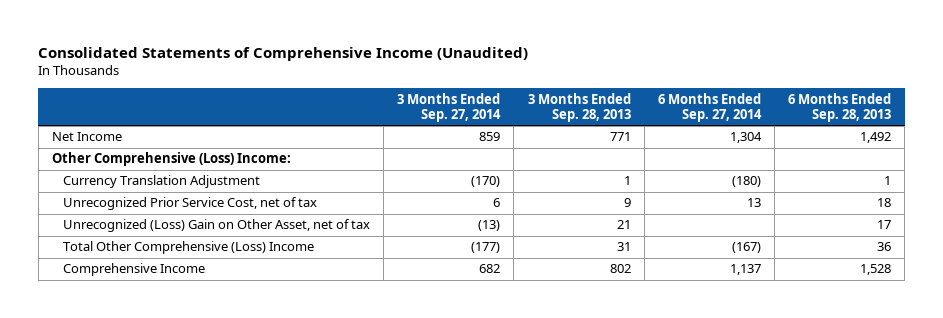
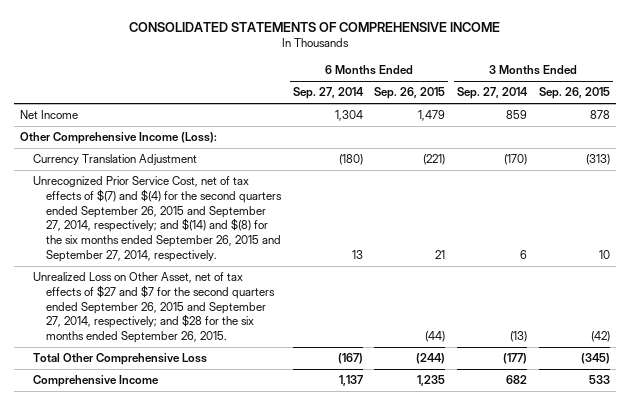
- Consolidated Statements of Comprehensive Income (Unaudited)
+ CONSOLIDATED STATEMENTS OF COMPREHENSIVE INCOME
- | 3 Months Ended Sep. 27, 2014 | 3 Months Ended Sep. 28, 2013 | 6 Months Ended Sep. 27, 2014 | 6 Months Ended Sep. 28, 2013
+ | 6 Months Ended Sep. 27, 2014 | 6 Months Ended Sep. 26, 2015 | 3 Months Ended Sep. 27, 2014 | 3 Months Ended Sep. 26, 2015
- Other Comprehensive (Loss) Income:
+ Other Comprehensive Income (Loss):
- Unrecognized Prior Service Cost, net of tax | 6 | 9 | 13 | 18
- Unrecognized (Loss) Gain on Other Asset, net of tax | (13) | 21 | | 17
- Total Other Comprehensive (Loss) Income | (177) | 31 | (167) | 36
+ Unrecognized Prior Service Cost, net of tax effects of $(7) and $(4) for the second quarters ended September 26, 2015 and September 27, 2014, respectively; and $(14) and $(8) for the six months ended September 26, 2015 and September 27, 2014, respectively. | 13 | 21 | 6 | 10
+ Unrealized Loss on Other Asset, net of tax effects of $27 and $7 for the second quarters ended September 26, 2015 and September 27, 2014, respectively; and $28 for the six months ended September 26, 2015. | | (44) | (13) | (42)
+ Total Other Comprehensive Loss | (167) | (244) | (177) | (345)

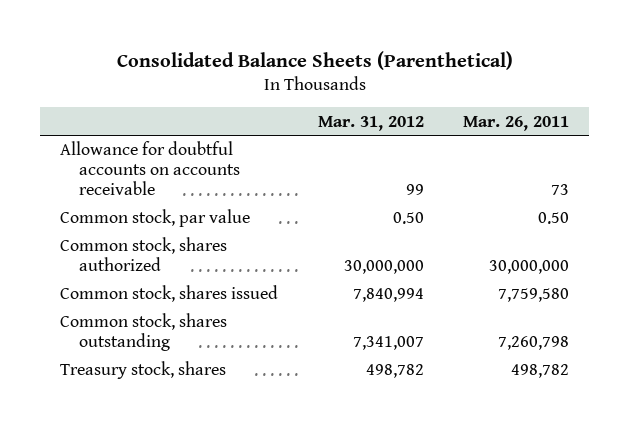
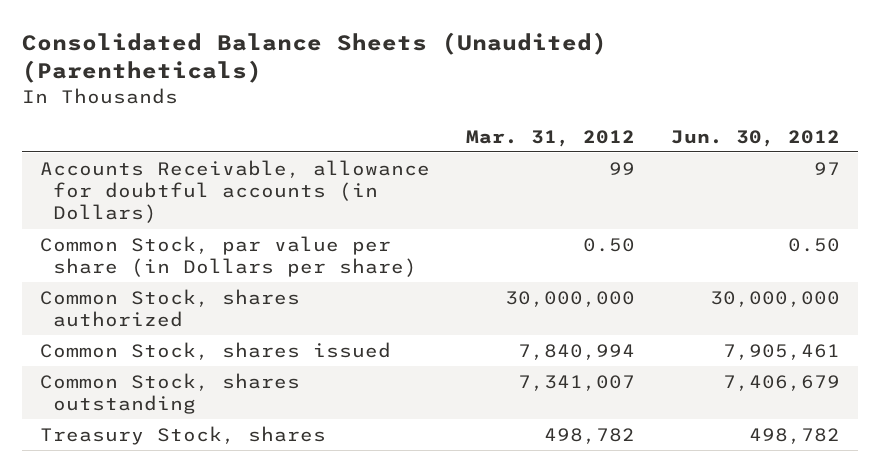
- Consolidated Balance Sheets (Parenthetical)
+ Consolidated Balance Sheets (Unaudited) (Parentheticals)
- | Mar. 31, 2012 | Mar. 26, 2011
+ | Mar. 31, 2012 | Jun. 30, 2012
- Allowance for doubtful accounts on accounts receivable | 99 | 73
- Common stock, par value | 0.50 | 0.50
- Common stock, shares authorized | 30,000,000 | 30,000,000
- Common stock, shares issued | 7,840,994 | 7,759,580
- Common stock, shares outstanding | 7,341,007 | 7,260,798
- Treasury stock, shares | 498,782 | 498,782
+ Accounts Receivable, allowance for doubtful accounts (in Dollars) | 99 | 97
+ Common Stock, par value per share (in Dollars per share) | 0.50 | 0.50
+ Common Stock, shares authorized | 30,000,000 | 30,000,000
+ Common Stock, shares issued | 7,840,994 | 7,905,461
+ Common Stock, shares outstanding | 7,341,007 | 7,406,679
+ Treasury Stock, shares | 498,782 | 498,782

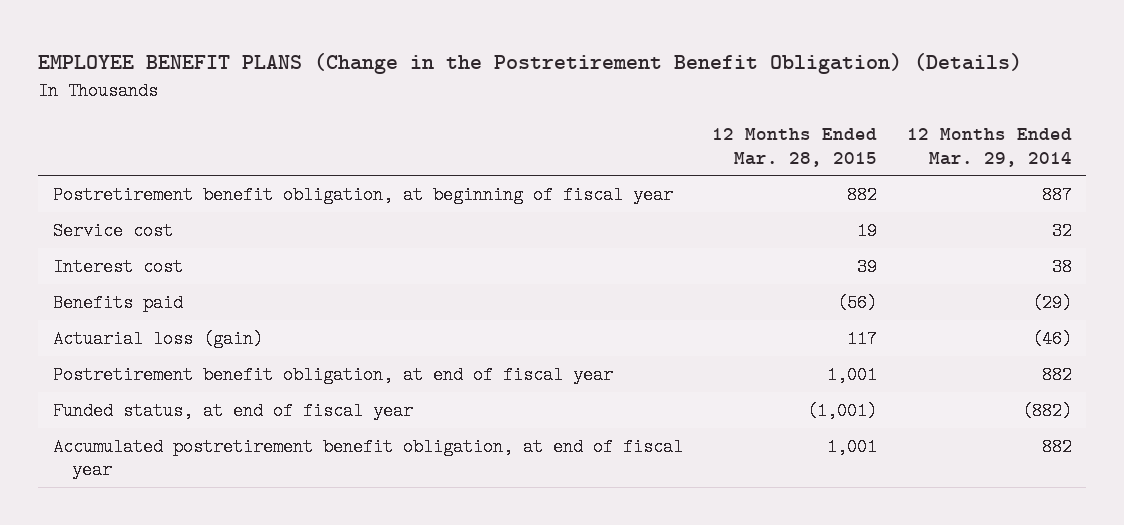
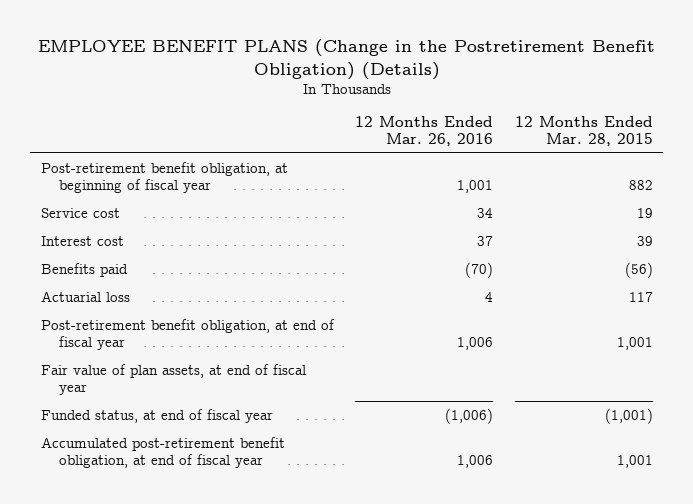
- | 12 Months Ended Mar. 28, 2015 | 12 Months Ended Mar. 29, 2014
+ | 12 Months Ended Mar. 26, 2016 | 12 Months Ended Mar. 28, 2015
- Postretirement benefit obligation, at beginning of fiscal year | 882 | 887
+ Post-retirement benefit obligation, at beginning of fiscal year | 1,001 | 882
- Actuarial loss (gain) | 117 | (46)
- Postretirement benefit obligation, at end of fiscal year | 1,001 | 882
+ Actuarial loss | 4 | 117
+ Post-retirement benefit obligation, at end of fiscal year | 1,006 | 1,001
+ Fair value of plan assets, at end of fiscal year
- Accumulated postretirement benefit obligation, at end of fiscal year | 1,001 | 882
+ Accumulated post-retirement benefit obligation, at end of fiscal year | 1,006 | 1,001

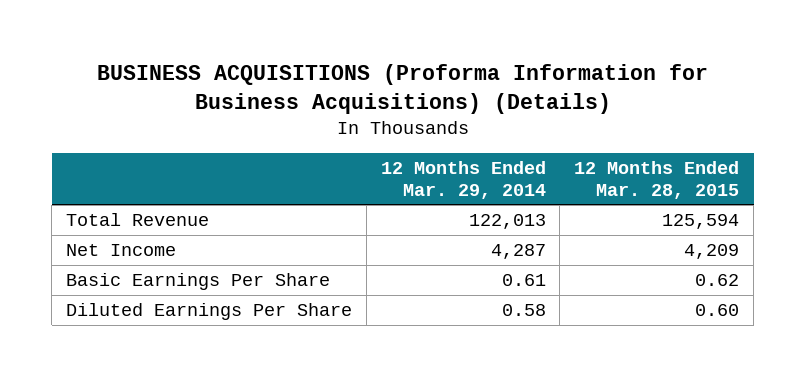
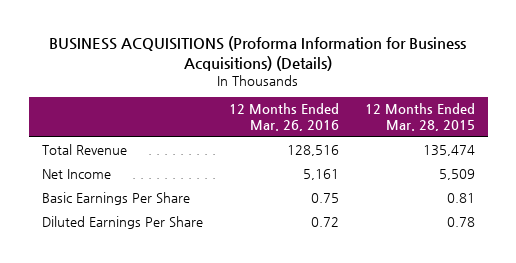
- | 12 Months Ended Mar. 29, 2014 | 12 Months Ended Mar. 28, 2015
+ | 12 Months Ended Mar. 26, 2016 | 12 Months Ended Mar. 28, 2015
- Total Revenue | 122,013 | 125,594
- Net Income | 4,287 | 4,209
- Basic Earnings Per Share | 0.61 | 0.62
- Diluted Earnings Per Share | 0.58 | 0.60
+ Total Revenue | 128,516 | 135,474
+ Net Income | 5,161 | 5,509
+ Basic Earnings Per Share | 0.75 | 0.81
+ Diluted Earnings Per Share | 0.72 | 0.78

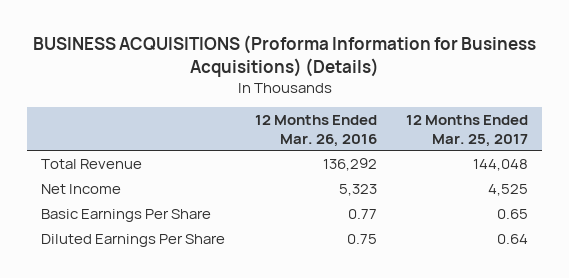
- | 12 Months Ended Mar. 26, 2016 | 12 Months Ended Mar. 28, 2015
+ | 12 Months Ended Mar. 26, 2016 | 12 Months Ended Mar. 25, 2017
- Total Revenue | 128,516 | 135,474
- Net Income | 5,161 | 5,509
- Basic Earnings Per Share | 0.75 | 0.81
- Diluted Earnings Per Share | 0.72 | 0.78
+ Total Revenue | 136,292 | 144,048
+ Net Income | 5,323 | 4,525
+ Basic Earnings Per Share | 0.77 | 0.65
+ Diluted Earnings Per Share | 0.75 | 0.64

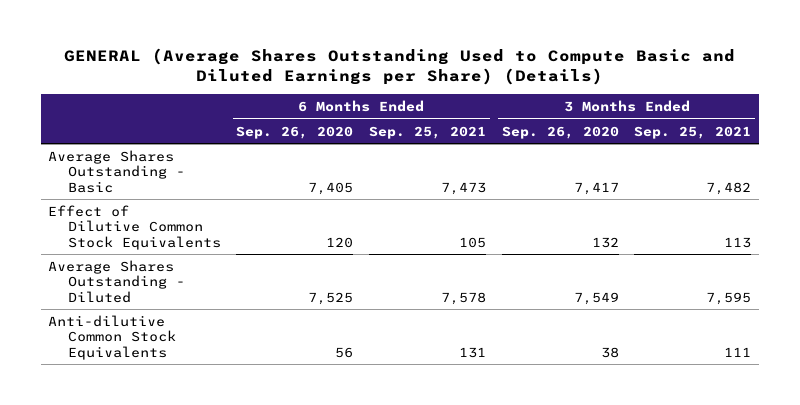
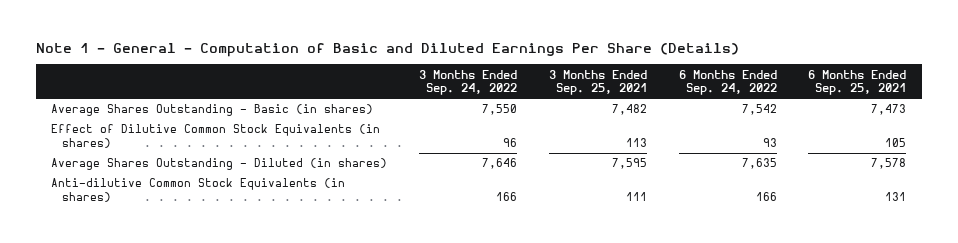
- GENERAL (Average Shares Outstanding Used to Compute Basic and Diluted Earnings per Share) (Details)
+ Note 1 - General - Computation of Basic and Diluted Earnings Per Share (Details)
- | 6 Months Ended Sep. 26, 2020 | 6 Months Ended Sep. 25, 2021 | 3 Months Ended Sep. 26, 2020 | 3 Months Ended Sep. 25, 2021
+ | 3 Months Ended Sep. 24, 2022 | 3 Months Ended Sep. 25, 2021 | 6 Months Ended Sep. 24, 2022 | 6 Months Ended Sep. 25, 2021
- Average Shares Outstanding - Basic | 7,405 | 7,473 | 7,417 | 7,482
- Effect of Dilutive Common Stock Equivalents | 120 | 105 | 132 | 113
- Average Shares Outstanding - Diluted | 7,525 | 7,578 | 7,549 | 7,595
- Anti-dilutive Common Stock Equivalents | 56 | 131 | 38 | 111
+ Average Shares Outstanding - Basic (in shares) | 7,550 | 7,482 | 7,542 | 7,473
+ Effect of Dilutive Common Stock Equivalents (in shares) | 96 | 113 | 93 | 105
+ Average Shares Outstanding - Diluted (in shares) | 7,646 | 7,595 | 7,635 | 7,578
+ Anti-dilutive Common Stock Equivalents (in shares) | 166 | 111 | 166 | 131

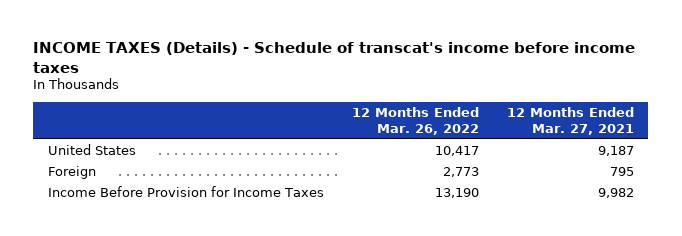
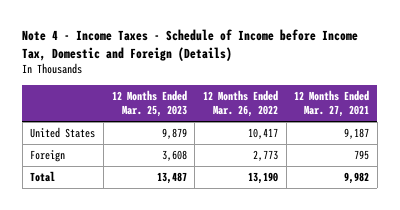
- INCOME TAXES (Details) - Schedule of transcat's income before income taxes
+ Note 4 - Income Taxes - Schedule of Income before Income Tax, Domestic and Foreign (Details)
- | 12 Months Ended Mar. 26, 2022 | 12 Months Ended Mar. 27, 2021
+ | 12 Months Ended Mar. 25, 2023 | 12 Months Ended Mar. 26, 2022 | 12 Months Ended Mar. 27, 2021
- Income Before Provision for Income Taxes | 13,190 | 9,982
+ Total | 13,487 | 13,190 | 9,982

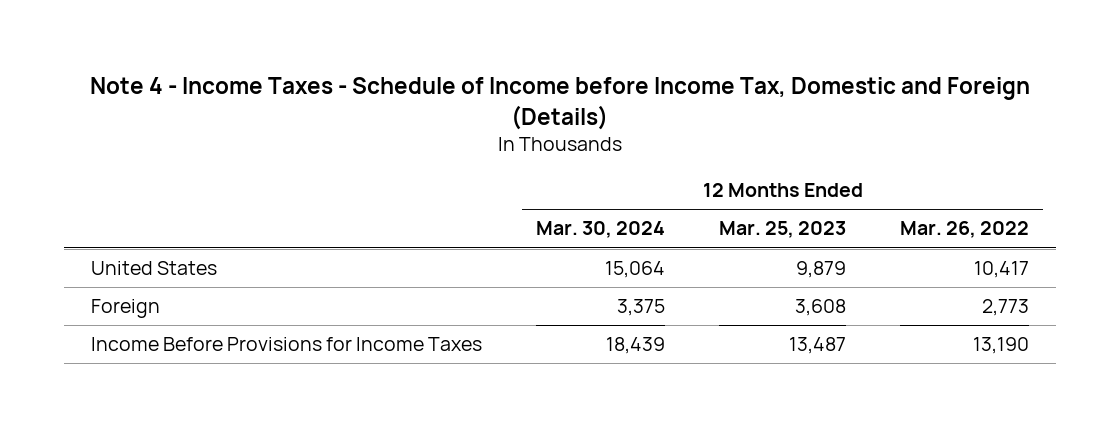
- | 12 Months Ended Mar. 25, 2023 | 12 Months Ended Mar. 26, 2022 | 12 Months Ended Mar. 27, 2021
+ | 12 Months Ended Mar. 30, 2024 | 12 Months Ended Mar. 25, 2023 | 12 Months Ended Mar. 26, 2022
- Total | 13,487 | 13,190 | 9,982
+ Income Before Provisions for Income Taxes | 18,439 | 13,487 | 13,190

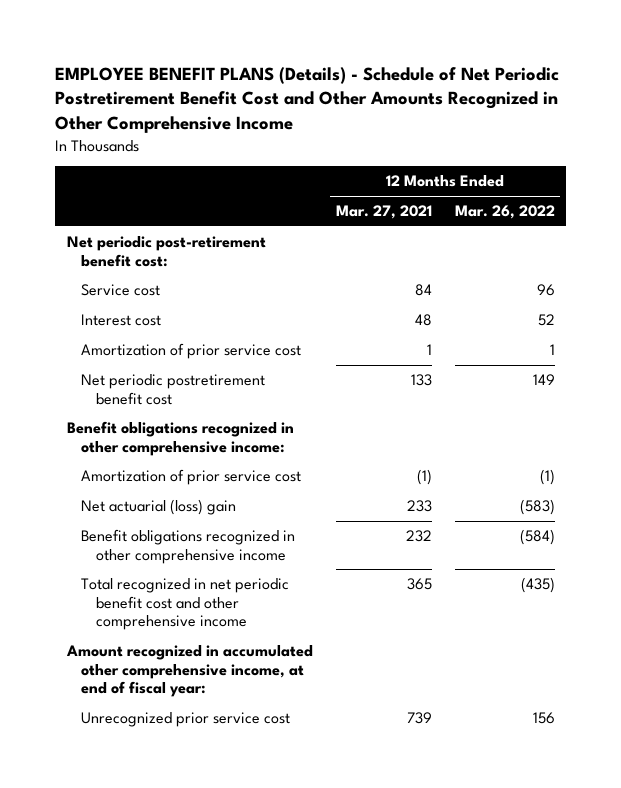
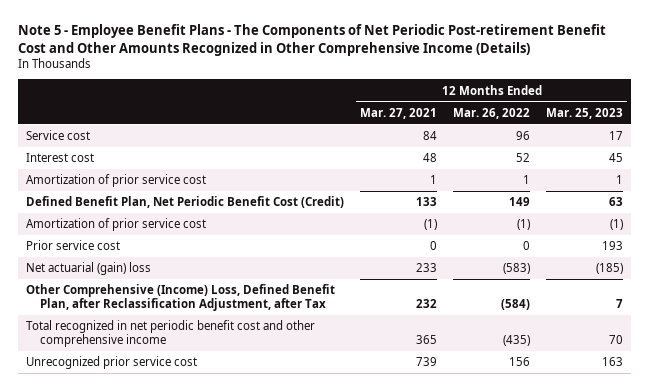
- EMPLOYEE BENEFIT PLANS (Details) - Schedule of Net Periodic Postretirement Benefit Cost and Other Amounts Recognized in Other Comprehensive Income
+ Note 5 - Employee Benefit Plans - The Components of Net Periodic Post-retirement Benefit Cost and Other Amounts Recognized in Other Comprehensive Income (Details)
- | 12 Months Ended Mar. 27, 2021 | 12 Months Ended Mar. 26, 2022
+ | 12 Months Ended Mar. 27, 2021 | 12 Months Ended Mar. 26, 2022 | 12 Months Ended Mar. 25, 2023
- Net periodic post-retirement benefit cost:
- Net periodic postretirement benefit cost | 133 | 149
- Benefit obligations recognized in other comprehensive income:
+ Defined Benefit Plan, Net Periodic Benefit Cost (Credit) | 133 | 149 | 63
- Net actuarial (loss) gain | 233 | (583)
- Benefit obligations recognized in other comprehensive income | 232 | (584)
+ Prior service cost | 0 | 0 | 193
+ Net actuarial (gain) loss | 233 | (583) | (185)
+ Other Comprehensive (Income) Loss, Defined Benefit Plan, after Reclassification Adjustment, after Tax | 232 | (584) | 7
- Amount recognized in accumulated other comprehensive income, at end of fiscal year:

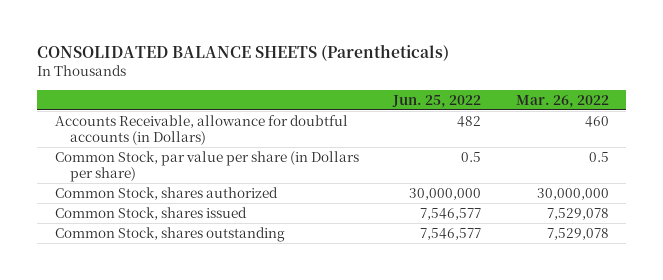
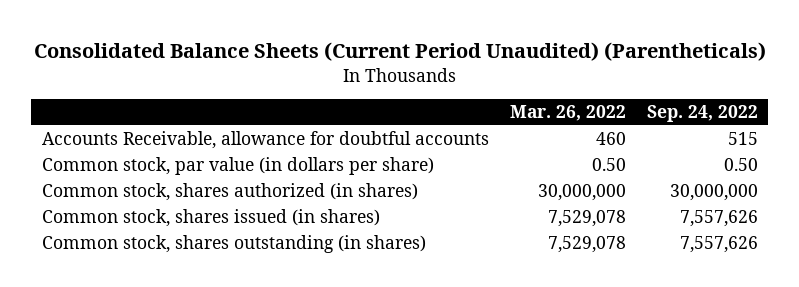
- CONSOLIDATED BALANCE SHEETS (Parentheticals)
+ Consolidated Balance Sheets (Current Period Unaudited) (Parentheticals)
- | Jun. 25, 2022 | Mar. 26, 2022
+ | Mar. 26, 2022 | Sep. 24, 2022
- Accounts Receivable, allowance for doubtful accounts (in Dollars) | 482 | 460
- Common Stock, par value per share (in Dollars per share) | 0.5 | 0.5
- Common Stock, shares authorized | 30,000,000 | 30,000,000
- Common Stock, shares issued | 7,546,577 | 7,529,078
- Common Stock, shares outstanding | 7,546,577 | 7,529,078
+ Accounts Receivable, allowance for doubtful accounts | 460 | 515
+ Common stock, par value (in dollars per share) | 0.50 | 0.50
+ Common stock, shares authorized (in shares) | 30,000,000 | 30,000,000
+ Common stock, shares issued (in shares) | 7,529,078 | 7,557,626
+ Common stock, shares outstanding (in shares) | 7,529,078 | 7,557,626

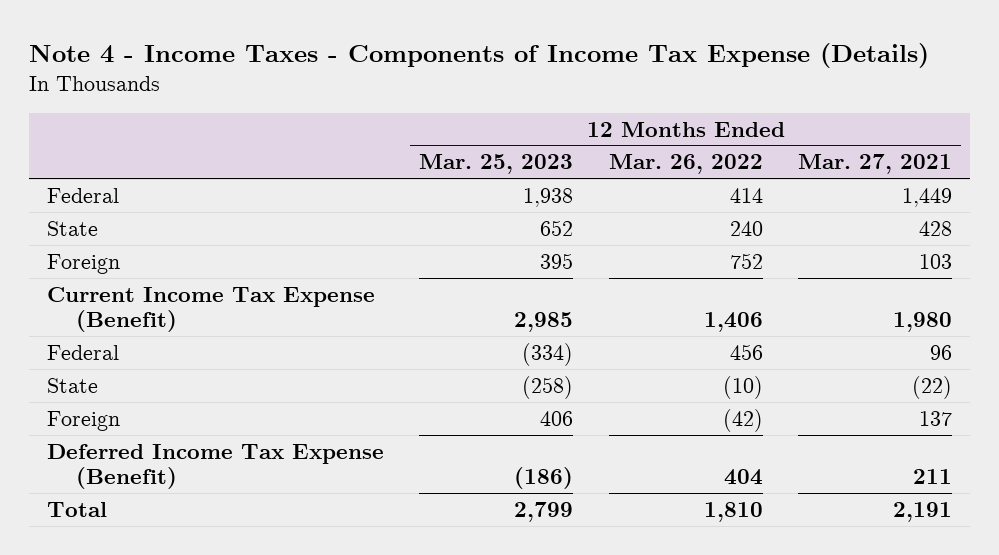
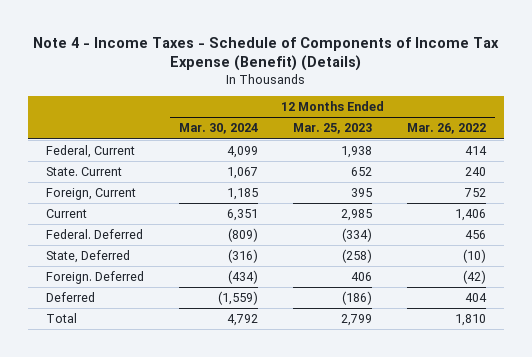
- Note 4 - Income Taxes - Components of Income Tax Expense (Details)
+ Note 4 - Income Taxes - Schedule of Components of Income Tax Expense (Benefit) (Details)
- | 12 Months Ended Mar. 25, 2023 | 12 Months Ended Mar. 26, 2022 | 12 Months Ended Mar. 27, 2021
+ | 12 Months Ended Mar. 30, 2024 | 12 Months Ended Mar. 25, 2023 | 12 Months Ended Mar. 26, 2022
- Federal | 1,938 | 414 | 1,449
- State | 652 | 240 | 428
- Foreign | 395 | 752 | 103
- Current Income Tax Expense (Benefit) | 2,985 | 1,406 | 1,980
- Federal | (334) | 456 | 96
- State | (258) | (10) | (22)
- Foreign | 406 | (42) | 137
- Deferred Income Tax Expense (Benefit) | (186) | 404 | 211
+ Federal, Current | 4,099 | 1,938 | 414
+ State. Current | 1,067 | 652 | 240
+ Foreign, Current | 1,185 | 395 | 752
+ Current | 6,351 | 2,985 | 1,406
+ Federal. Deferred | (809) | (334) | 456
+ State, Deferred | (316) | (258) | (10)
+ Foreign. Deferred | (434) | 406 | (42)
+ Deferred | (1,559) | (186) | 404

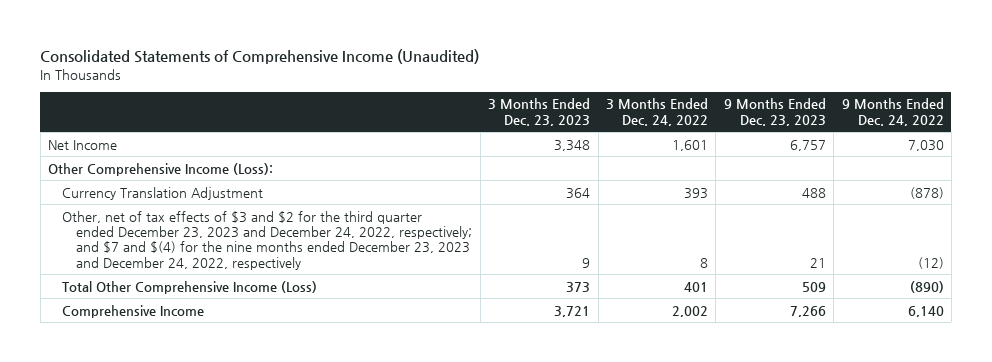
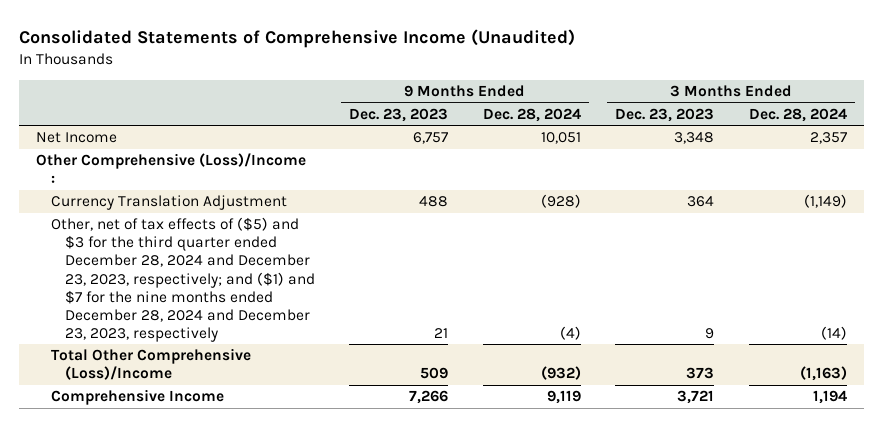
- | 3 Months Ended Dec. 23, 2023 | 3 Months Ended Dec. 24, 2022 | 9 Months Ended Dec. 23, 2023 | 9 Months Ended Dec. 24, 2022
+ | 9 Months Ended Dec. 23, 2023 | 9 Months Ended Dec. 28, 2024 | 3 Months Ended Dec. 23, 2023 | 3 Months Ended Dec. 28, 2024
- Other Comprehensive Income (Loss):
+ Other Comprehensive (Loss)/Income :
- Other, net of tax effects of $3 and $2 for the third quarter ended December 23, 2023 and December 24, 2022, respectively; and $7 and $(4) for the nine months ended December 23, 2023 and December 24, 2022, respectively | 9 | 8 | 21 | (12)
- Total Other Comprehensive Income (Loss) | 373 | 401 | 509 | (890)
+ Other, net of tax effects of ($5) and $3 for the third quarter ended December 28, 2024 and December 23, 2023, respectively; and ($1) and $7 for the nine months ended December 28, 2024 and December 23, 2023, respectively | 21 | (4) | 9 | (14)
+ Total Other Comprehensive (Loss)/Income | 509 | (932) | 373 | (1,163)

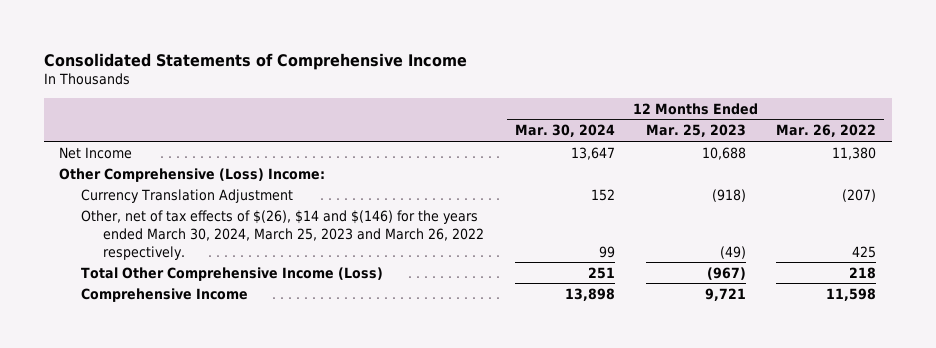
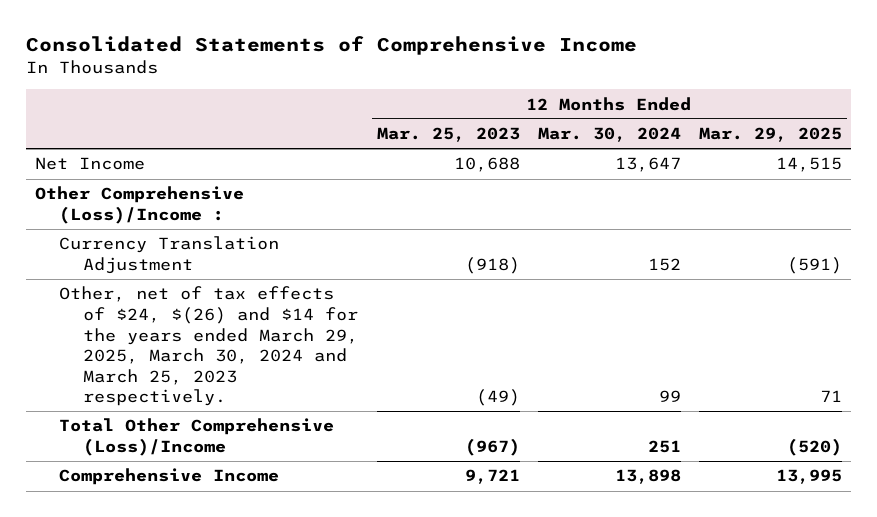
- | 12 Months Ended Mar. 30, 2024 | 12 Months Ended Mar. 25, 2023 | 12 Months Ended Mar. 26, 2022
+ | 12 Months Ended Mar. 25, 2023 | 12 Months Ended Mar. 30, 2024 | 12 Months Ended Mar. 29, 2025
- Other Comprehensive (Loss) Income:
+ Other Comprehensive (Loss)/Income :
- Other, net of tax effects of $(26), $14 and $(146) for the years ended March 30, 2024, March 25, 2023 and March 26, 2022 respectively. | 99 | (49) | 425
- Total Other Comprehensive Income (Loss) | 251 | (967) | 218
+ Other, net of tax effects of $24, $(26) and $14 for the years ended March 29, 2025, March 30, 2024 and March 25, 2023 respectively. | (49) | 99 | 71
+ Total Other Comprehensive (Loss)/Income | (967) | 251 | (520)

